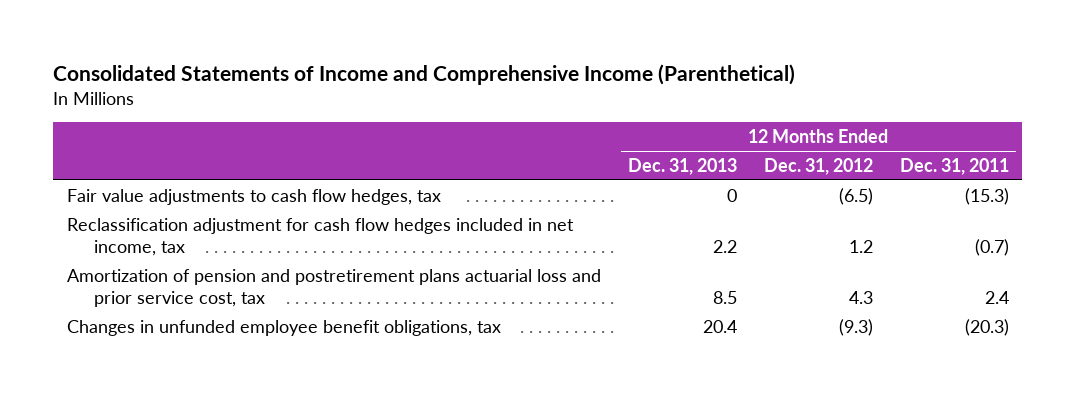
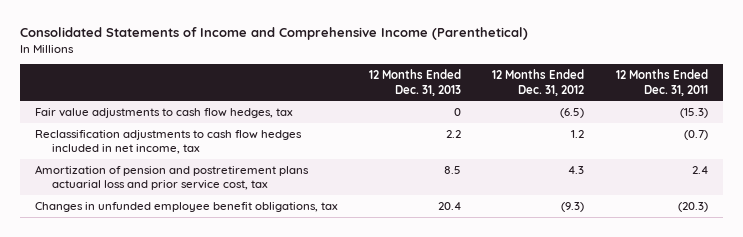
- Reclassification adjustment for cash flow hedges included in net income, tax | 2.2 | 1.2 | (0.7)
+ Reclassification adjustments to cash flow hedges included in net income, tax | 2.2 | 1.2 | (0.7)

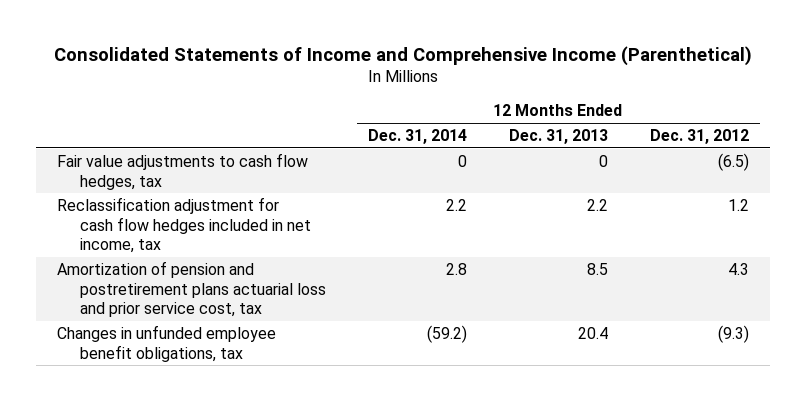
- | 12 Months Ended Dec. 31, 2013 | 12 Months Ended Dec. 31, 2012 | 12 Months Ended Dec. 31, 2011
+ | 12 Months Ended Dec. 31, 2014 | 12 Months Ended Dec. 31, 2013 | 12 Months Ended Dec. 31, 2012
- Reclassification adjustments to cash flow hedges included in net income, tax | 2.2 | 1.2 | (0.7)
+ Reclassification adjustment for cash flow hedges included in net income, tax | 2.2 | 2.2 | 1.2

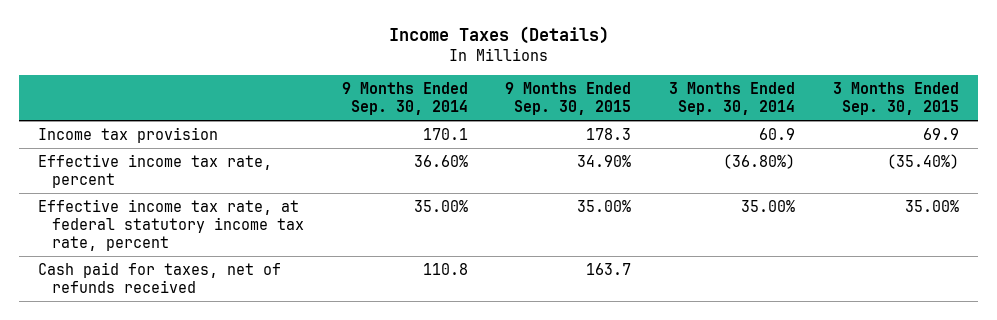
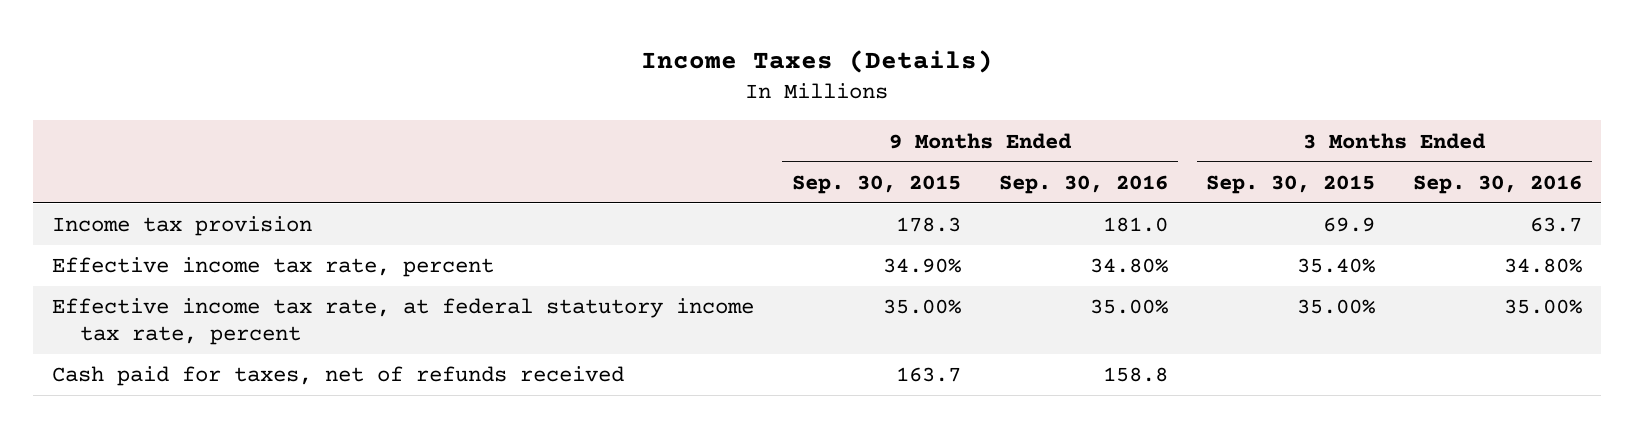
- | 9 Months Ended Sep. 30, 2014 | 9 Months Ended Sep. 30, 2015 | 3 Months Ended Sep. 30, 2014 | 3 Months Ended Sep. 30, 2015
+ | 9 Months Ended Sep. 30, 2015 | 9 Months Ended Sep. 30, 2016 | 3 Months Ended Sep. 30, 2015 | 3 Months Ended Sep. 30, 2016
- Effective income tax rate, percent | 36.60% | 34.90% | (36.80%) | (35.40%)
+ Effective income tax rate, percent | 34.90% | 34.80% | 35.40% | 34.80%

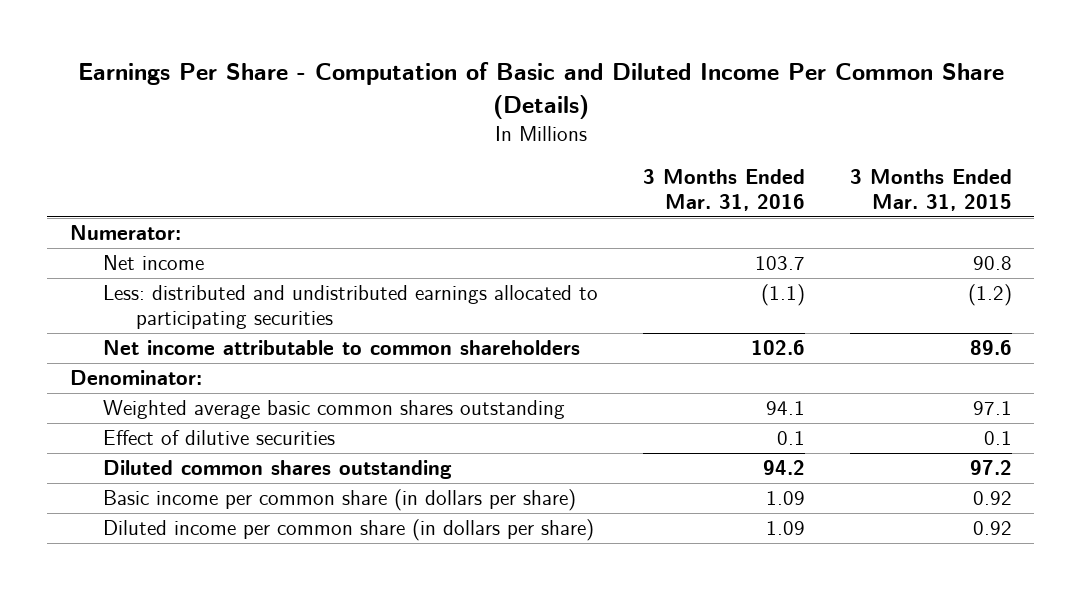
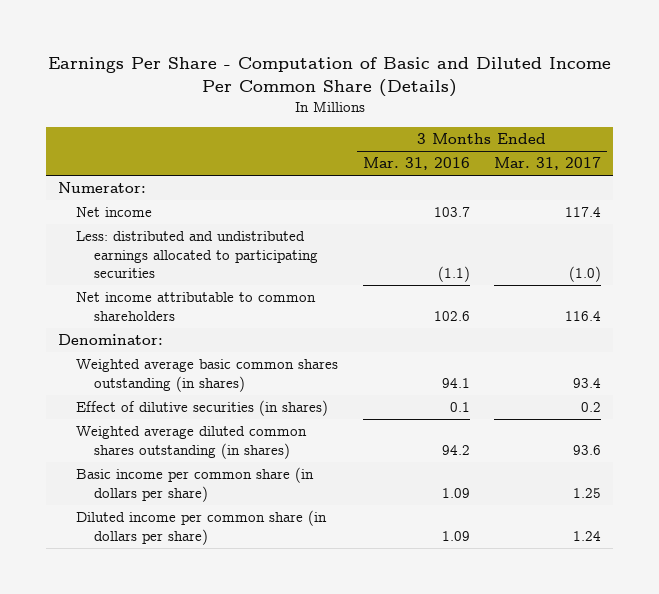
- | 3 Months Ended Mar. 31, 2016 | 3 Months Ended Mar. 31, 2015
+ | 3 Months Ended Mar. 31, 2016 | 3 Months Ended Mar. 31, 2017
- Weighted average basic common shares outstanding | 94.1 | 97.1
- Effect of dilutive securities | 0.1 | 0.1
- Diluted common shares outstanding | 94.2 | 97.2
+ Weighted average basic common shares outstanding (in shares) | 94.1 | 93.4
+ Effect of dilutive securities (in shares) | 0.1 | 0.2
+ Weighted average diluted common shares outstanding (in shares) | 94.2 | 93.6

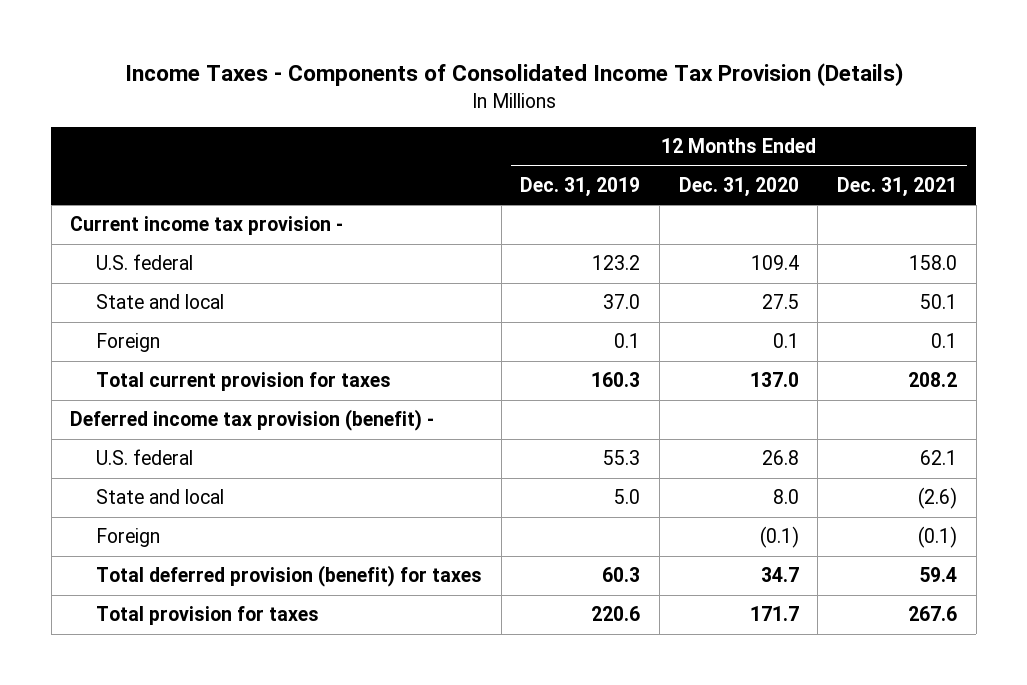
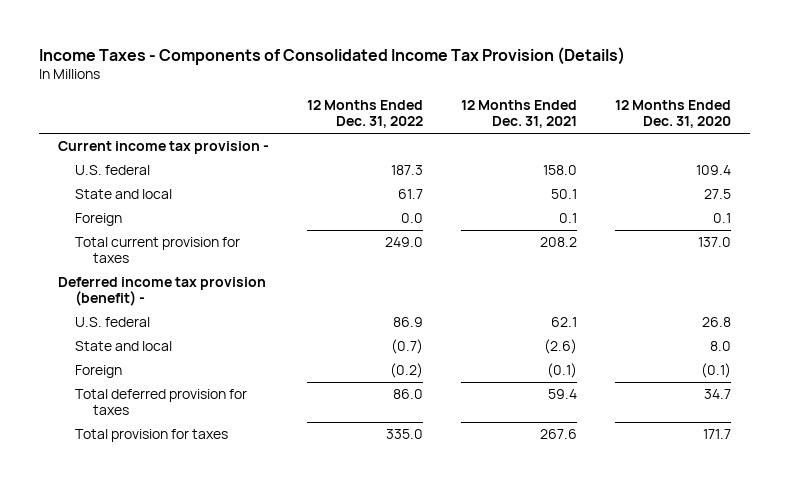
- | 12 Months Ended Dec. 31, 2019 | 12 Months Ended Dec. 31, 2020 | 12 Months Ended Dec. 31, 2021
+ | 12 Months Ended Dec. 31, 2022 | 12 Months Ended Dec. 31, 2021 | 12 Months Ended Dec. 31, 2020
- Total deferred provision (benefit) for taxes | 60.3 | 34.7 | 59.4
+ Total deferred provision for taxes | 86.0 | 59.4 | 34.7

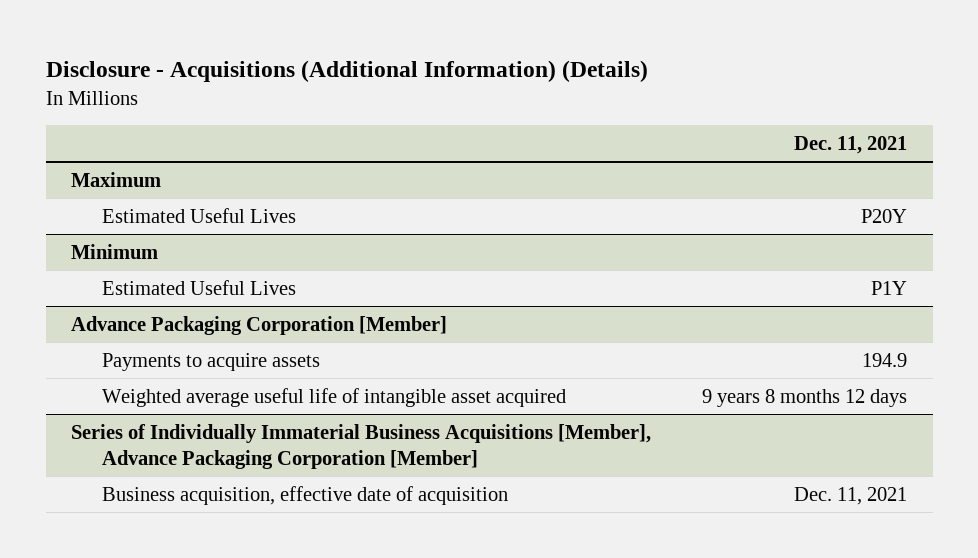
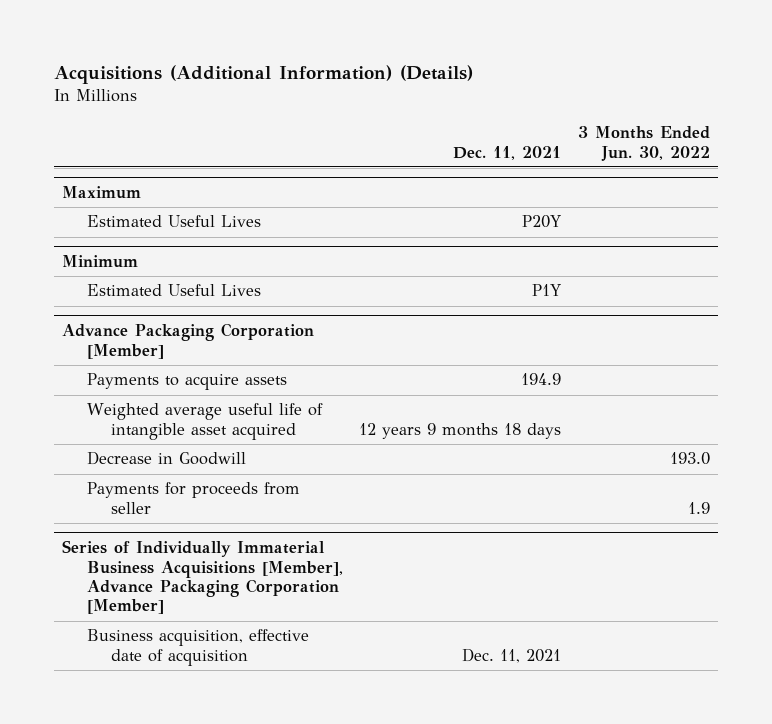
- Disclosure - Acquisitions (Additional Information) (Details)
+ Acquisitions (Additional Information) (Details)
- | Dec. 11, 2021
+ | Dec. 11, 2021 | 3 Months Ended Jun. 30, 2022
@ Advance Packaging Corporation [Member]
- Weighted average useful life of intangible asset acquired | 9 years 8 months 12 days
+ Weighted average useful life of intangible asset acquired | 12 years 9 months 18 days |
+ Decrease in Goodwill | | 193.0
+ Payments for proceeds from seller | | 1.9

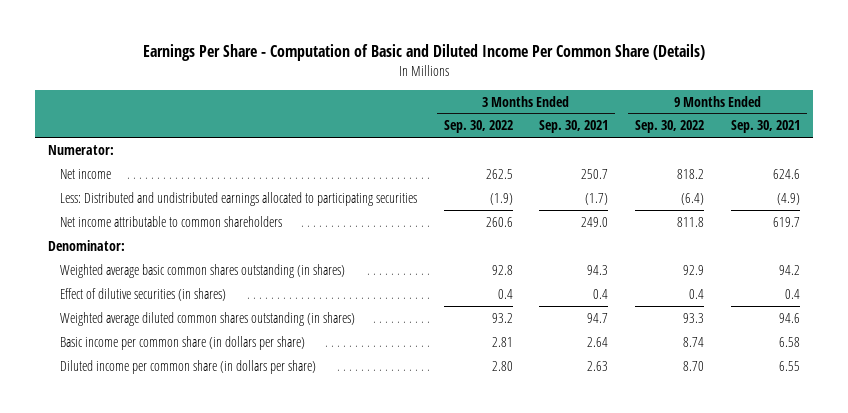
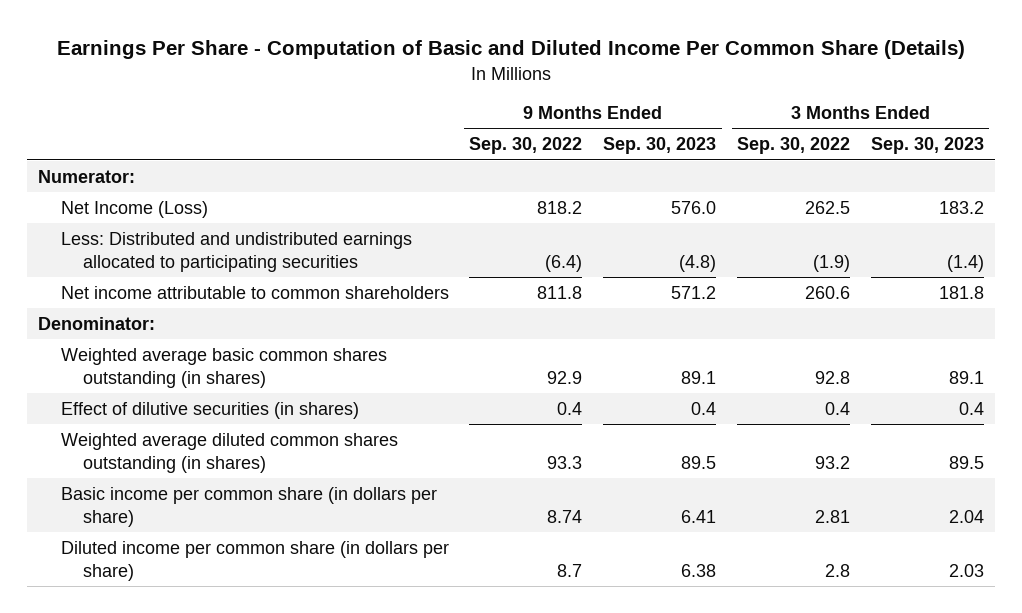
- | 3 Months Ended Sep. 30, 2022 | 3 Months Ended Sep. 30, 2021 | 9 Months Ended Sep. 30, 2022 | 9 Months Ended Sep. 30, 2021
+ | 9 Months Ended Sep. 30, 2022 | 9 Months Ended Sep. 30, 2023 | 3 Months Ended Sep. 30, 2022 | 3 Months Ended Sep. 30, 2023
- Net income | 262.5 | 250.7 | 818.2 | 624.6
+ Net Income (Loss) | 818.2 | 576.0 | 262.5 | 183.2
- Diluted income per common share (in dollars per share) | 2.80 | 2.63 | 8.70 | 6.55
+ Diluted income per common share (in dollars per share) | 8.7 | 6.38 | 2.8 | 2.03

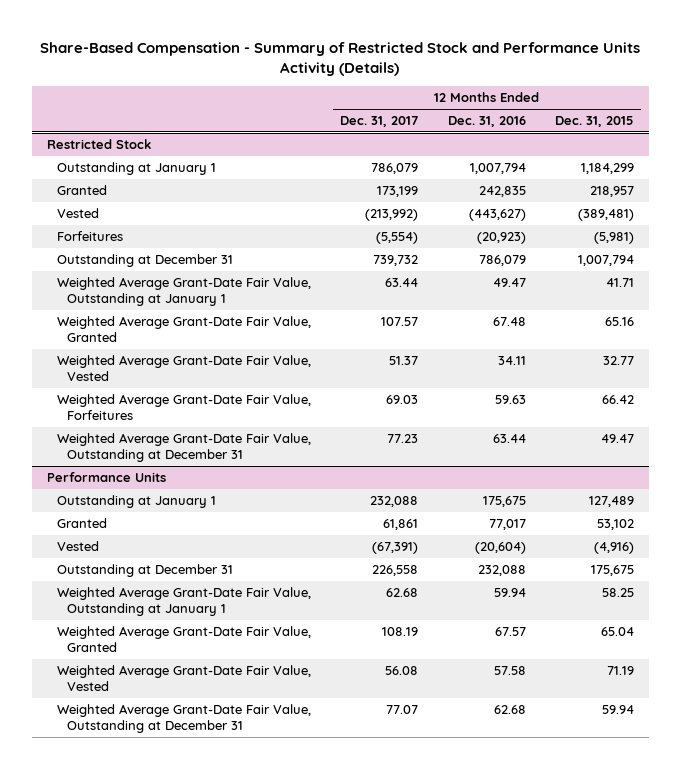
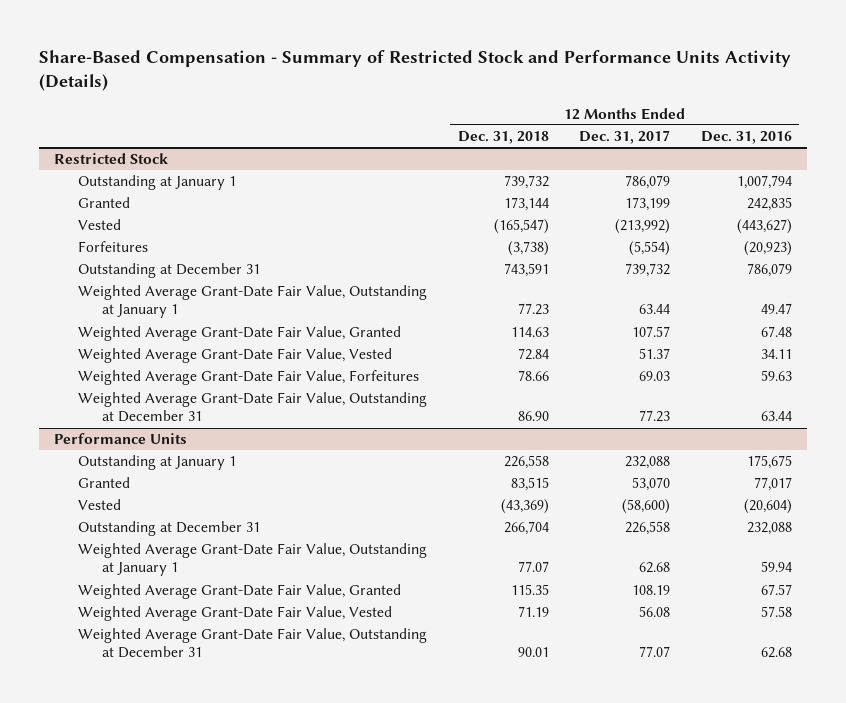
- | 12 Months Ended Dec. 31, 2017 | 12 Months Ended Dec. 31, 2016 | 12 Months Ended Dec. 31, 2015
+ | 12 Months Ended Dec. 31, 2018 | 12 Months Ended Dec. 31, 2017 | 12 Months Ended Dec. 31, 2016
@ Performance Units
- Granted | 61,861 | 77,017 | 53,102
- Vested | (67,391) | (20,604) | (4,916)
+ Granted | 83,515 | 53,070 | 77,017
+ Vested | (43,369) | (58,600) | (20,604)

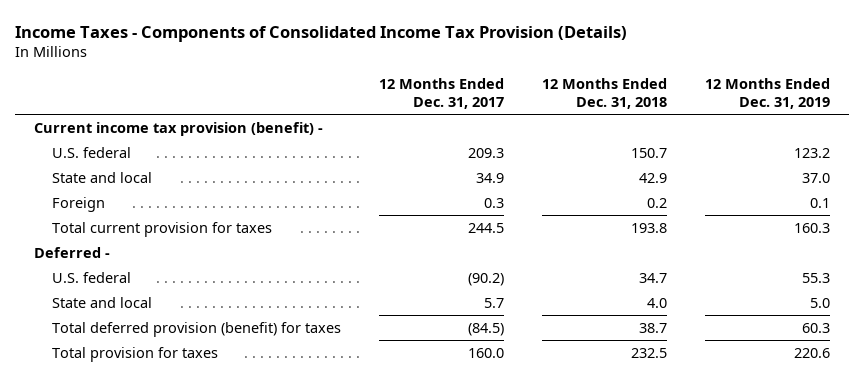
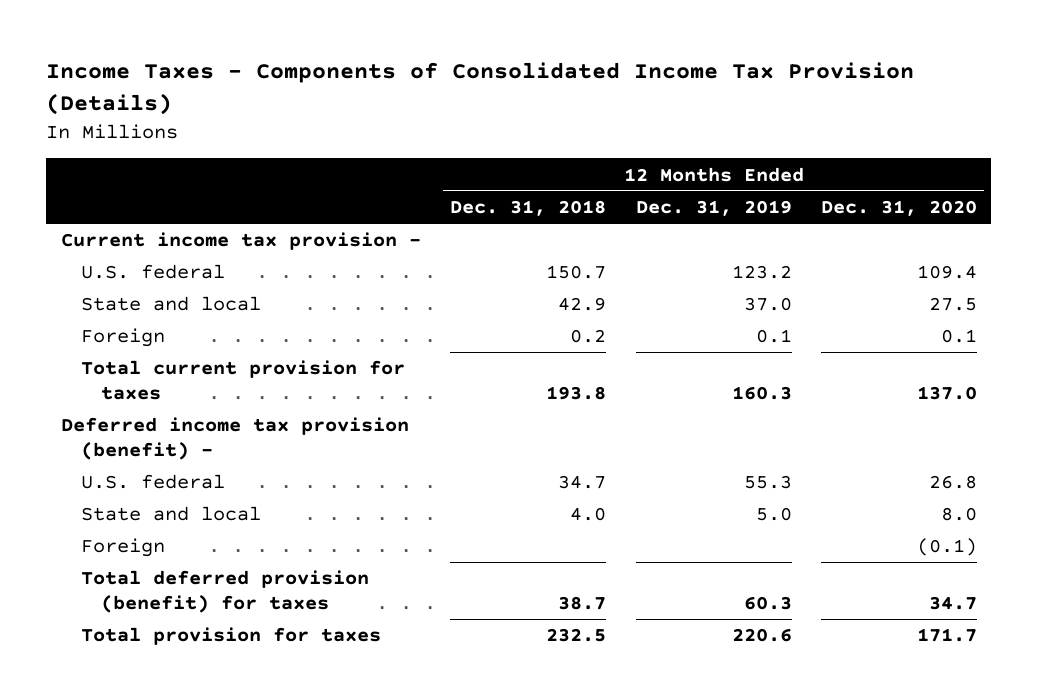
- | 12 Months Ended Dec. 31, 2017 | 12 Months Ended Dec. 31, 2018 | 12 Months Ended Dec. 31, 2019
+ | 12 Months Ended Dec. 31, 2018 | 12 Months Ended Dec. 31, 2019 | 12 Months Ended Dec. 31, 2020
- Current income tax provision (benefit) -
+ Current income tax provision -
- Deferred -
+ Deferred income tax provision (benefit) -
+ Foreign | | | (0.1)

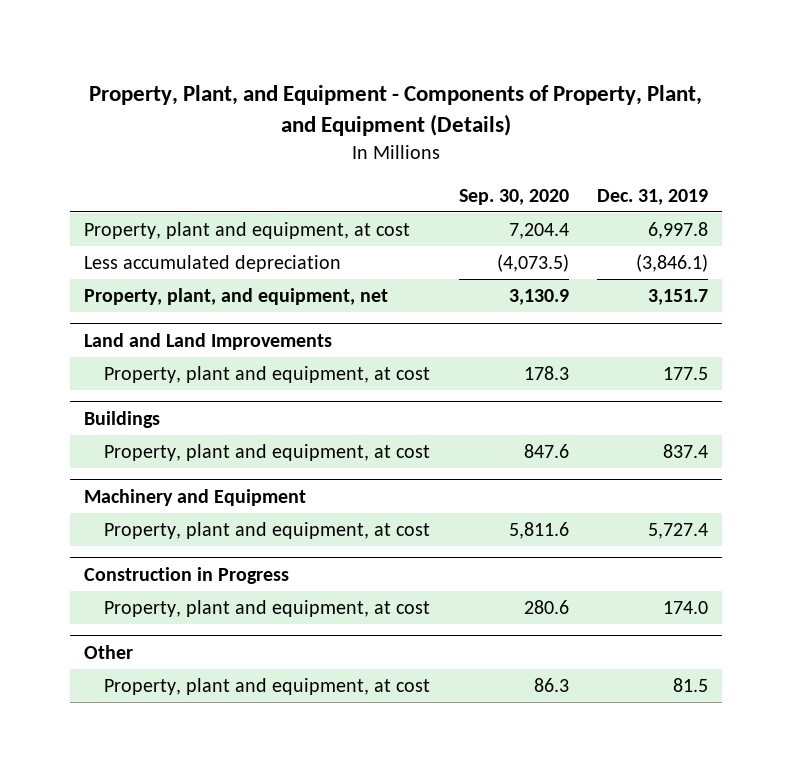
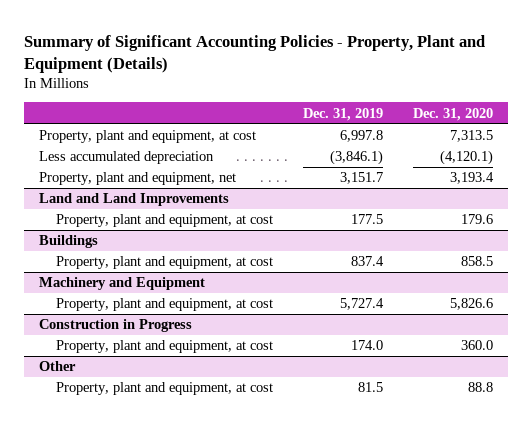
- Property, Plant, and Equipment - Components of Property, Plant, and Equipment (Details)
+ Summary of Significant Accounting Policies - Property, Plant and Equipment (Details)
- | Sep. 30, 2020 | Dec. 31, 2019
+ | Dec. 31, 2019 | Dec. 31, 2020
- Property, plant, and equipment, net | 3,130.9 | 3,151.7
+ Property, plant and equipment, net | 3,151.7 | 3,193.4

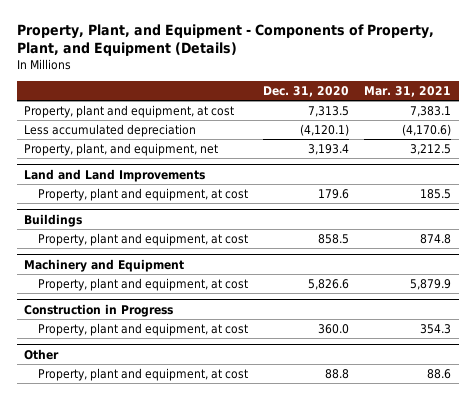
- Summary of Significant Accounting Policies - Property, Plant and Equipment (Details)
+ Property, Plant, and Equipment - Components of Property, Plant, and Equipment (Details)
- | Dec. 31, 2019 | Dec. 31, 2020
+ | Dec. 31, 2020 | Mar. 31, 2021
- Property, plant and equipment, net | 3,151.7 | 3,193.4
+ Property, plant, and equipment, net | 3,193.4 | 3,212.5

